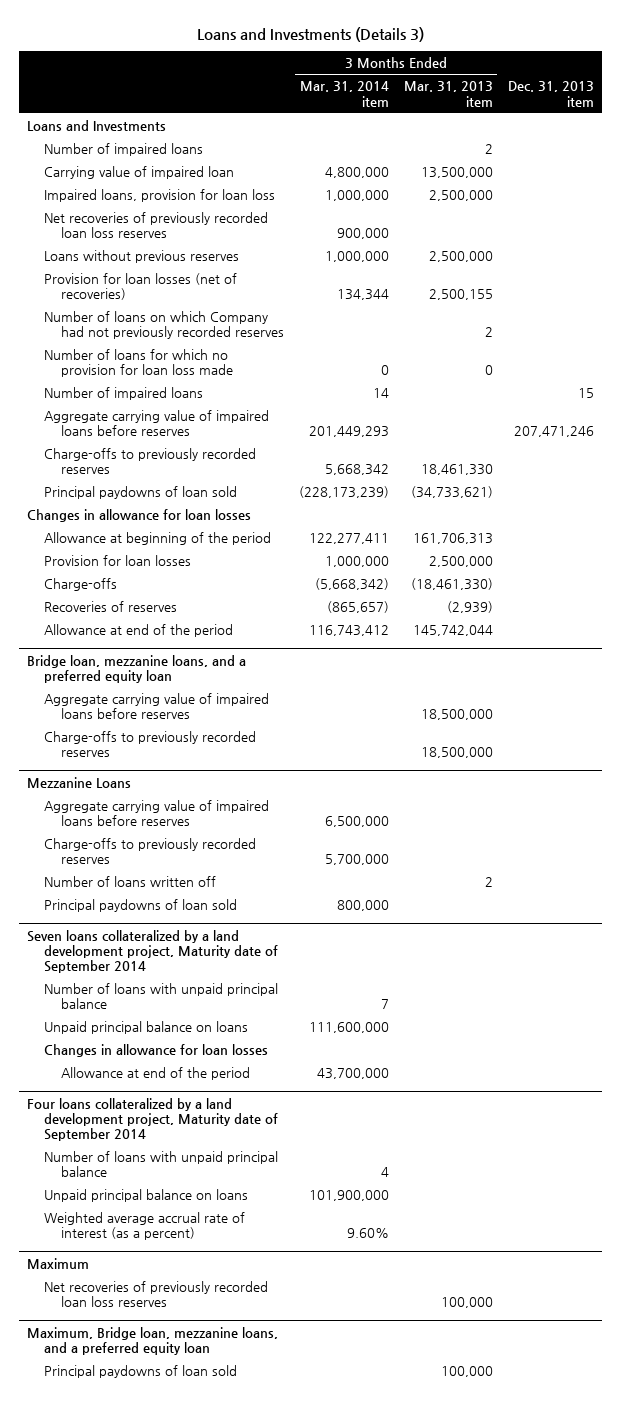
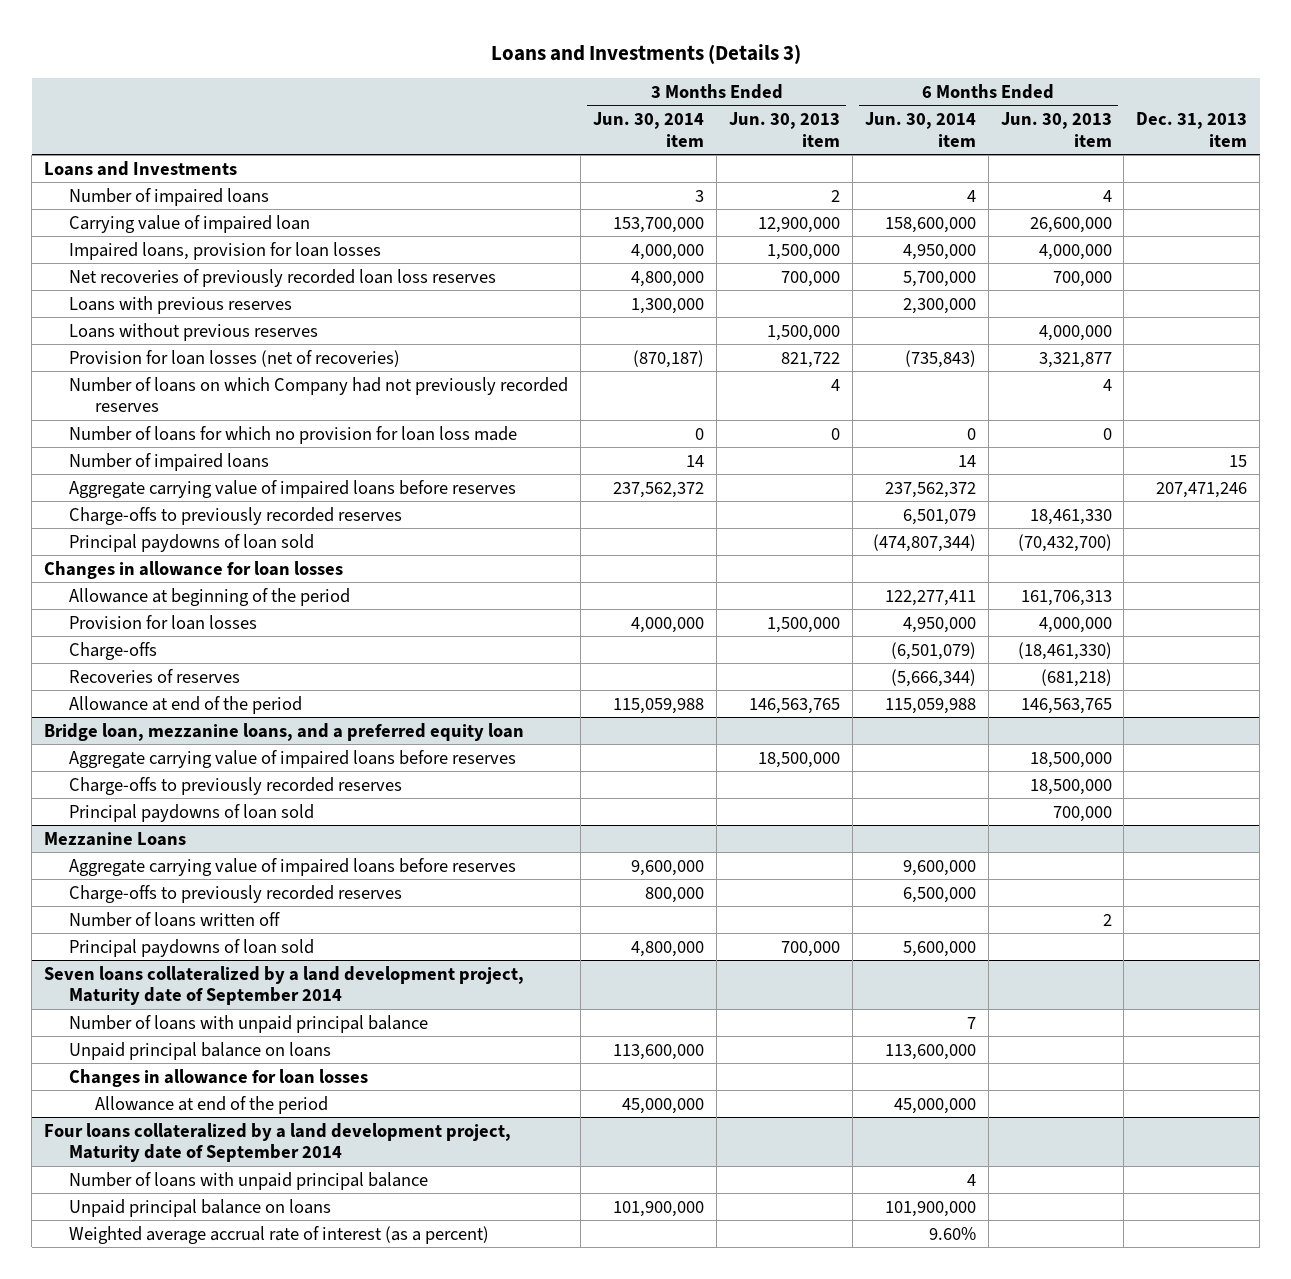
- | 3 Months Ended Mar. 31, 2014 item | 3 Months Ended Mar. 31, 2013 item | Dec. 31, 2013 item
+ | 3 Months Ended Jun. 30, 2014 item | 3 Months Ended Jun. 30, 2013 item | 6 Months Ended Jun. 30, 2014 item | 6 Months Ended Jun. 30, 2013 item | Dec. 31, 2013 item
- Impaired loans, provision for loan loss | 1,000,000 | 2,500,000 |
+ Impaired loans, provision for loan losses | 4,000,000 | 1,500,000 | 4,950,000 | 4,000,000 |
+ Loans with previous reserves | 1,300,000 | | 2,300,000 | |
@ Bridge loan, mezzanine loans, and a preferred equity loan
+ Principal paydowns of loan sold | | | | 700,000 |
- Maximum
- Net recoveries of previously recorded loan loss reserves | | 100,000 |
- Maximum, Bridge loan, mezzanine loans, and a preferred equity loan
- Principal paydowns of loan sold | | 100,000 |

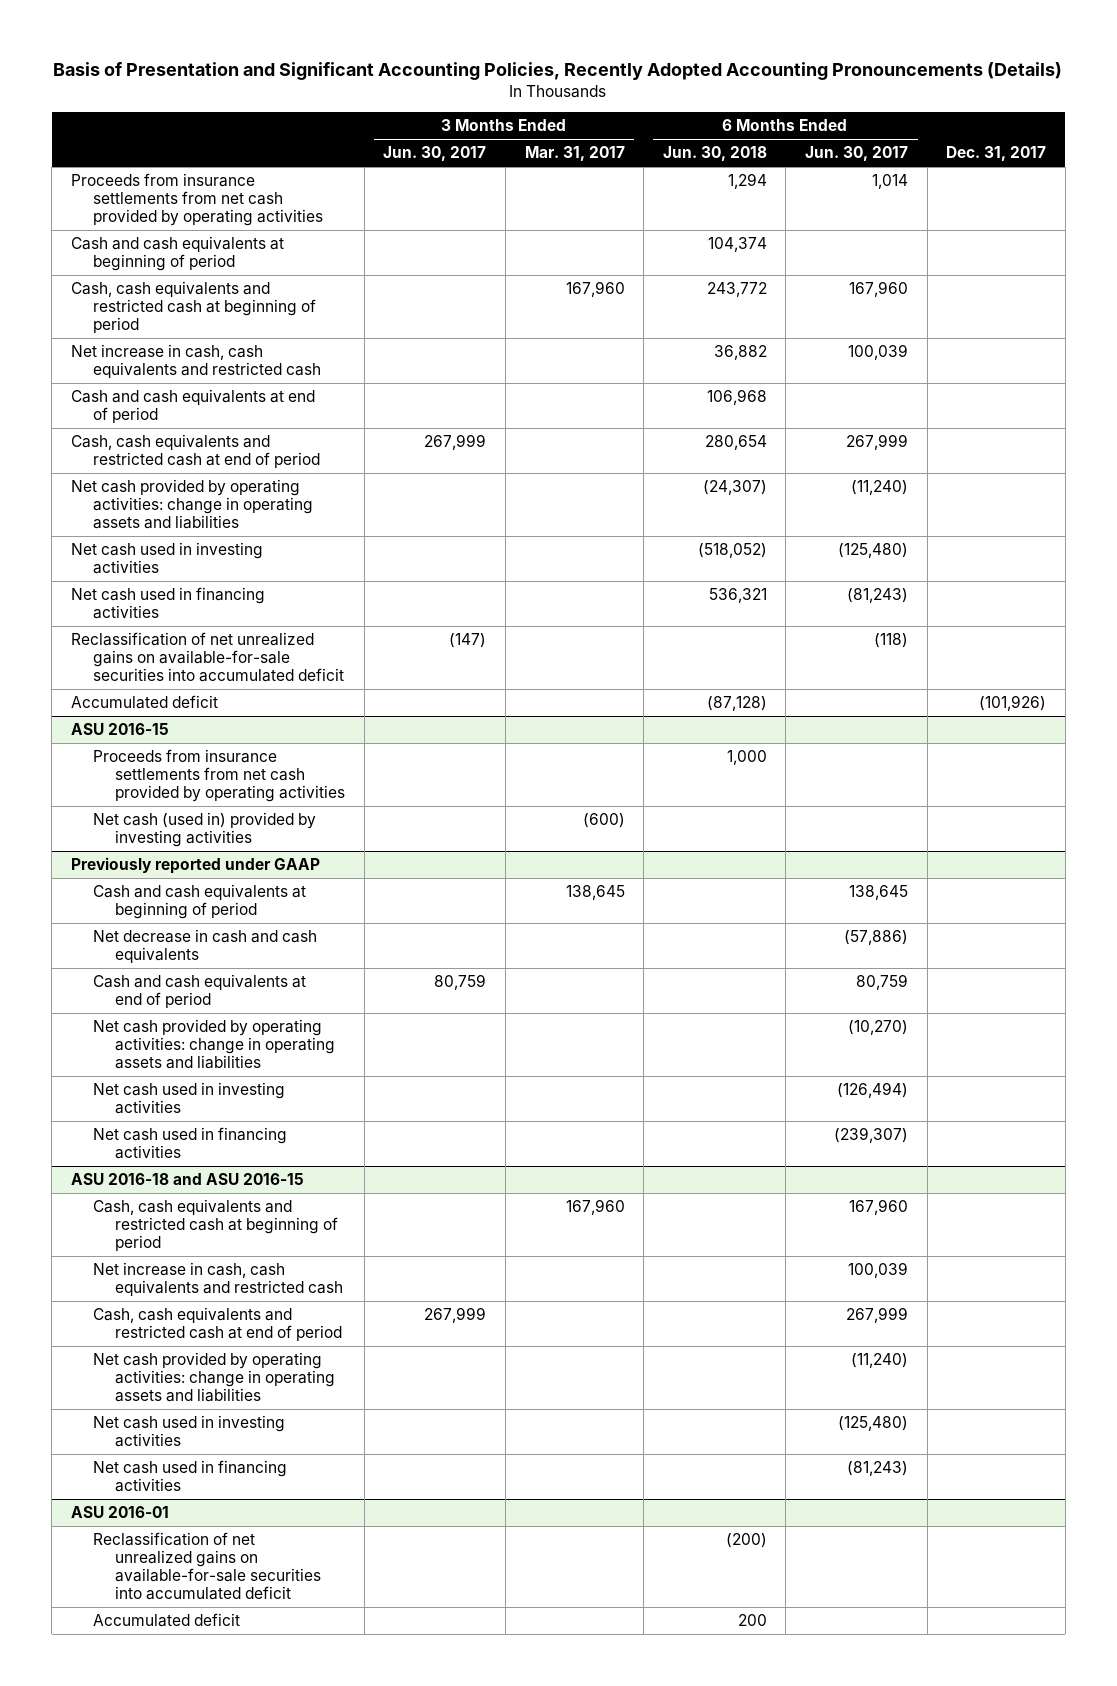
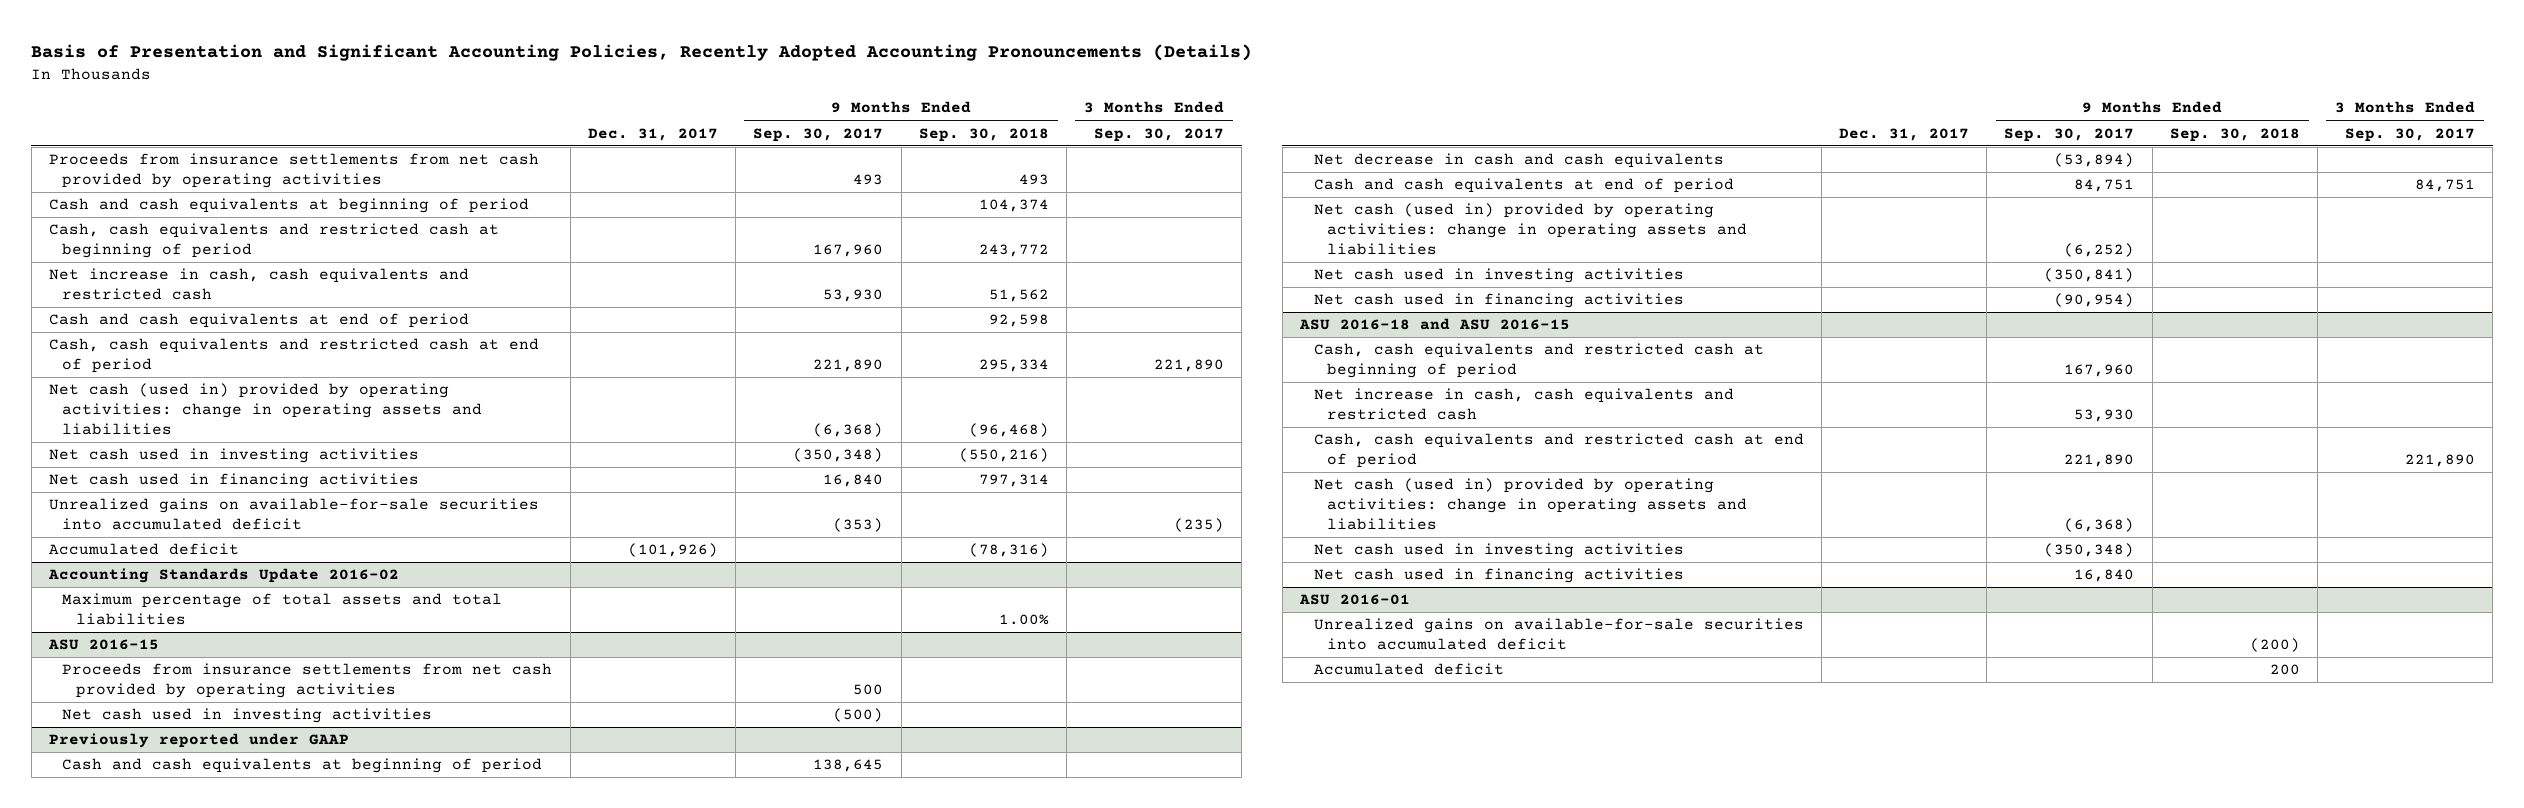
- | 3 Months Ended Jun. 30, 2017 | 3 Months Ended Mar. 31, 2017 | 6 Months Ended Jun. 30, 2018 | 6 Months Ended Jun. 30, 2017 | Dec. 31, 2017
+ | Dec. 31, 2017 | 9 Months Ended Sep. 30, 2017 | 9 Months Ended Sep. 30, 2018 | 3 Months Ended Sep. 30, 2017
- Net cash provided by operating activities: change in operating assets and liabilities | | | (24,307) | (11,240) |
+ Net cash (used in) provided by operating activities: change in operating assets and liabilities | | (6,368) | (96,468) |
- Reclassification of net unrealized gains on available-for-sale securities into accumulated deficit | (147) | | | (118) |
+ Unrealized gains on available-for-sale securities into accumulated deficit | | (353) | | (235)
+ Accounting Standards Update 2016-02
+ Maximum percentage of total assets and total liabilities | | | 1.00% |
@ ASU 2016-15
- Net cash (used in) provided by investing activities | | (600) | | |
+ Net cash used in investing activities | | (500) | |
@ Previously reported under GAAP
- Net cash provided by operating activities: change in operating assets and liabilities | | | | (10,270) |
+ Net cash (used in) provided by operating activities: change in operating assets and liabilities | | (6,252) | |
@ ASU 2016-18 and ASU 2016-15
- Net cash provided by operating activities: change in operating assets and liabilities | | | | (11,240) |
+ Net cash (used in) provided by operating activities: change in operating assets and liabilities | | (6,368) | |
@ ASU 2016-01
- Reclassification of net unrealized gains on available-for-sale securities into accumulated deficit | | | (200) | |
+ Unrealized gains on available-for-sale securities into accumulated deficit | | | (200) |

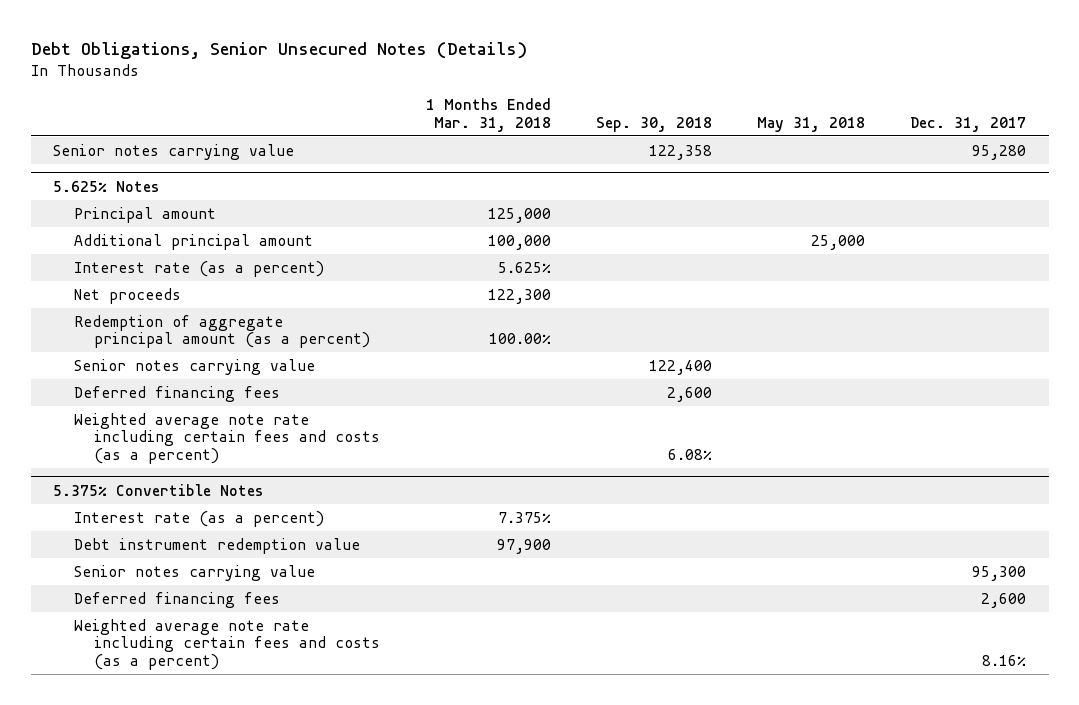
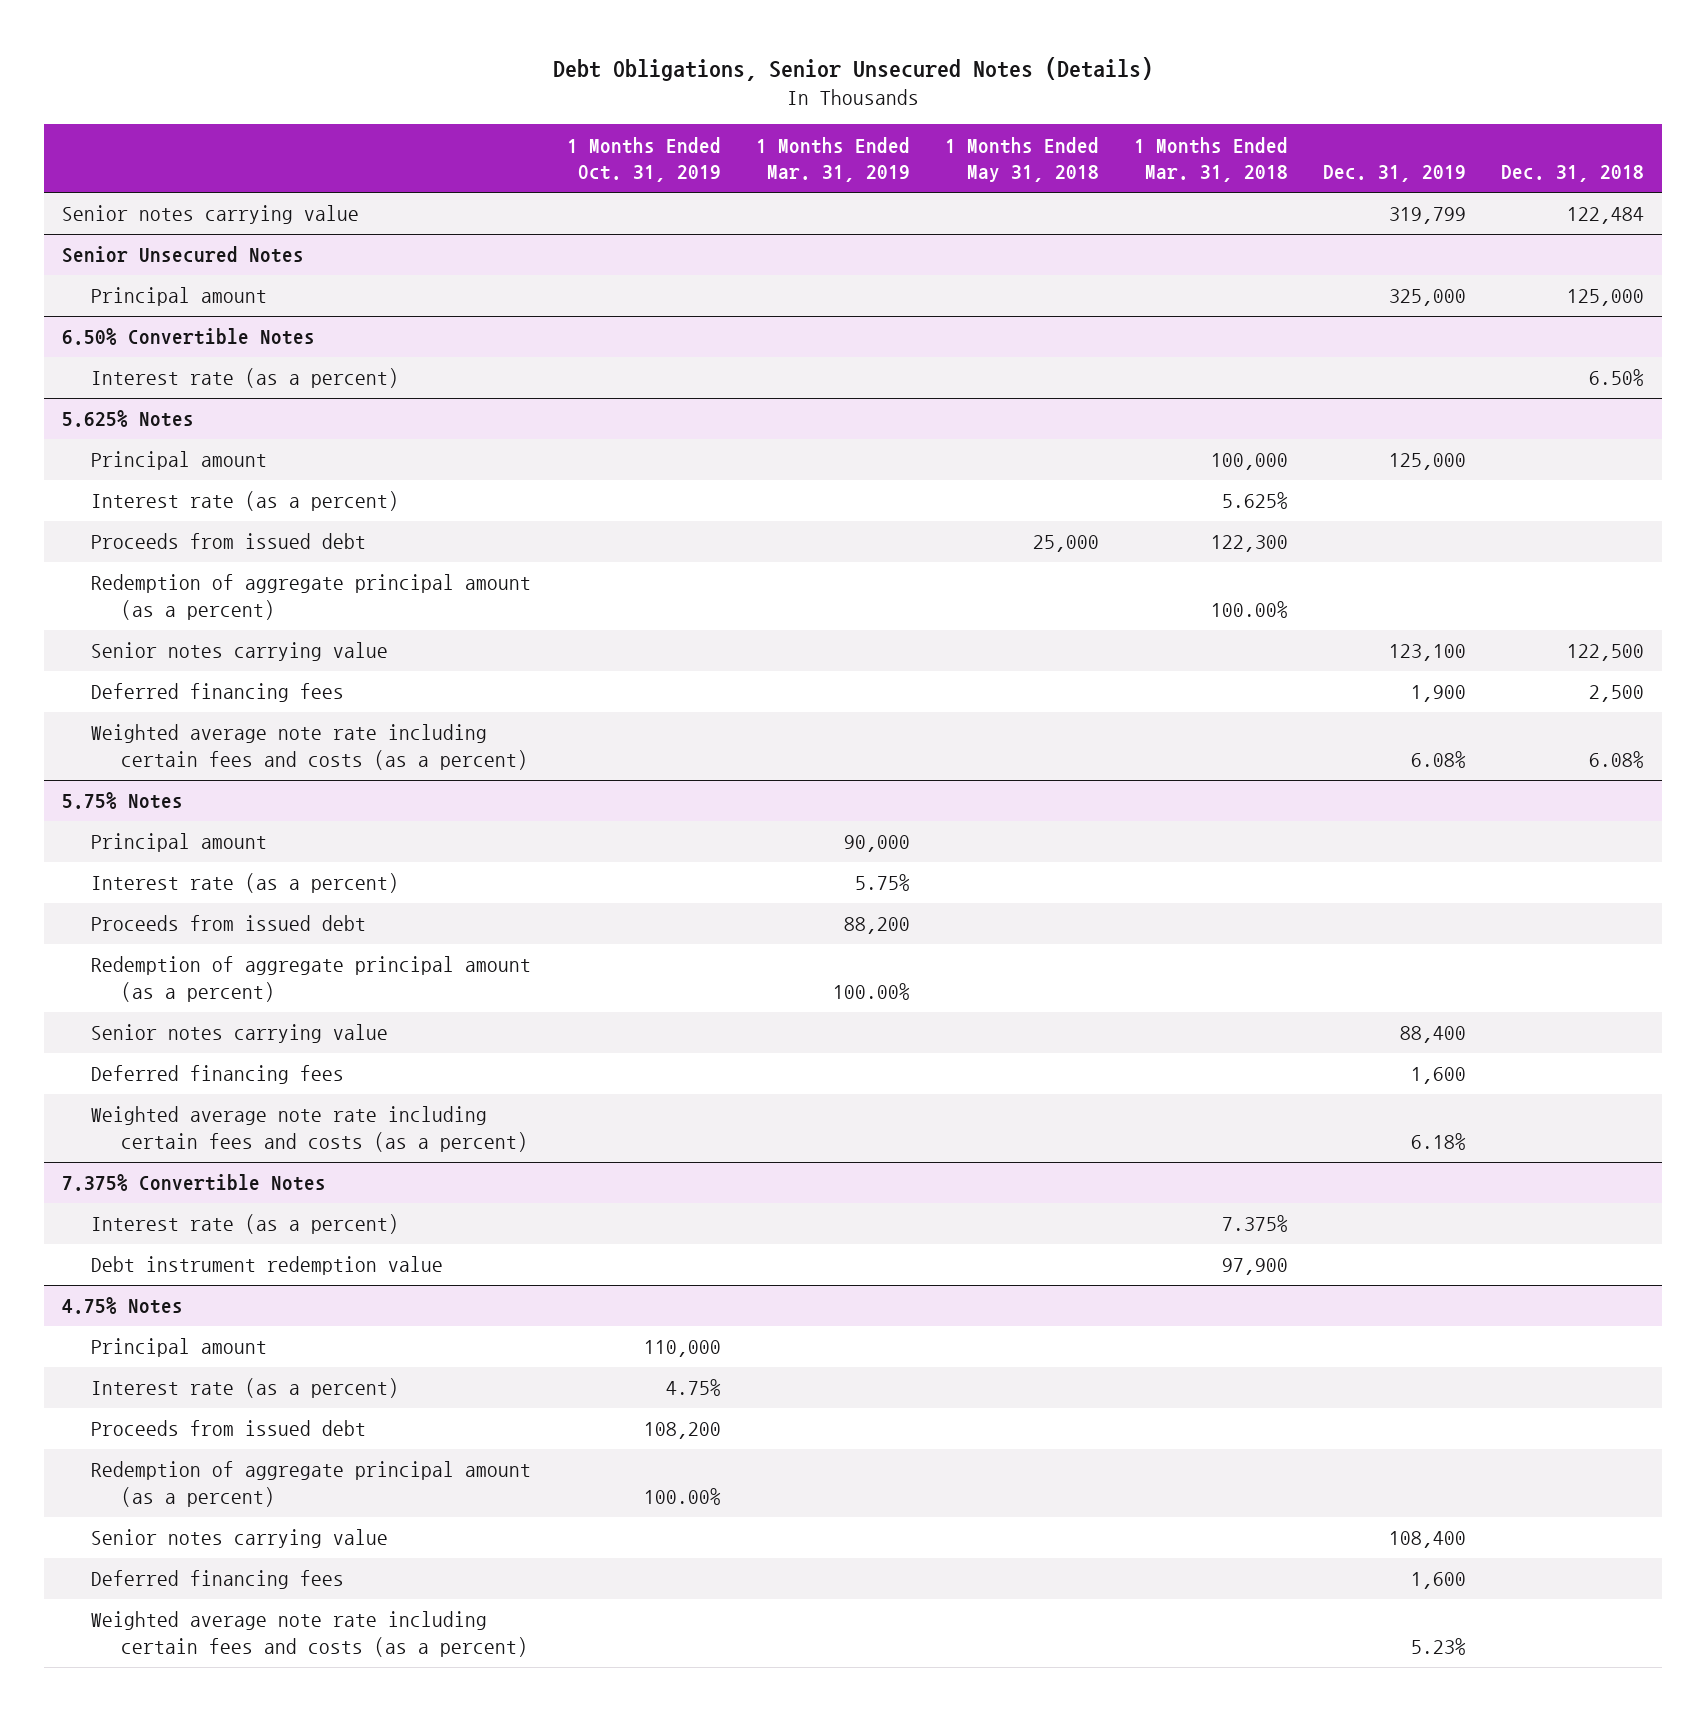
- | 1 Months Ended Mar. 31, 2018 | Sep. 30, 2018 | May 31, 2018 | Dec. 31, 2017
+ | 1 Months Ended Oct. 31, 2019 | 1 Months Ended Mar. 31, 2019 | 1 Months Ended May 31, 2018 | 1 Months Ended Mar. 31, 2018 | Dec. 31, 2019 | Dec. 31, 2018
+ Senior Unsecured Notes
+ Principal amount | | | | | 325,000 | 125,000
+ 6.50% Convertible Notes
+ Interest rate (as a percent) | | | | | | 6.50%
@ 5.625% Notes
- Principal amount | 125,000 | | |
- Additional principal amount | 100,000 | | 25,000 |
+ Principal amount | | | | 100,000 | 125,000 |
- Net proceeds | 122,300 | | |
+ Proceeds from issued debt | | | 25,000 | 122,300 | |
- 5.375% Convertible Notes
+ 5.75% Notes
+ Principal amount | | 90,000 | | | |
+ Interest rate (as a percent) | | 5.75% | | | |
+ Proceeds from issued debt | | 88,200 | | | |
+ Redemption of aggregate principal amount (as a percent) | | 100.00% | | | |
+ Senior notes carrying value | | | | | 88,400 |
+ Deferred financing fees | | | | | 1,600 |
+ Weighted average note rate including certain fees and costs (as a percent) | | | | | 6.18% |
+ 7.375% Convertible Notes
- Senior notes carrying value | | | | 95,300
- Deferred financing fees | | | | 2,600
- Weighted average note rate including certain fees and costs (as a percent) | | | | 8.16%
+ 4.75% Notes
+ Principal amount | 110,000 | | | | |
+ Interest rate (as a percent) | 4.75% | | | | |
+ Proceeds from issued debt | 108,200 | | | | |
+ Redemption of aggregate principal amount (as a percent) | 100.00% | | | | |
+ Senior notes carrying value | | | | | 108,400 |
+ Deferred financing fees | | | | | 1,600 |
+ Weighted average note rate including certain fees and costs (as a percent) | | | | | 5.23% |

